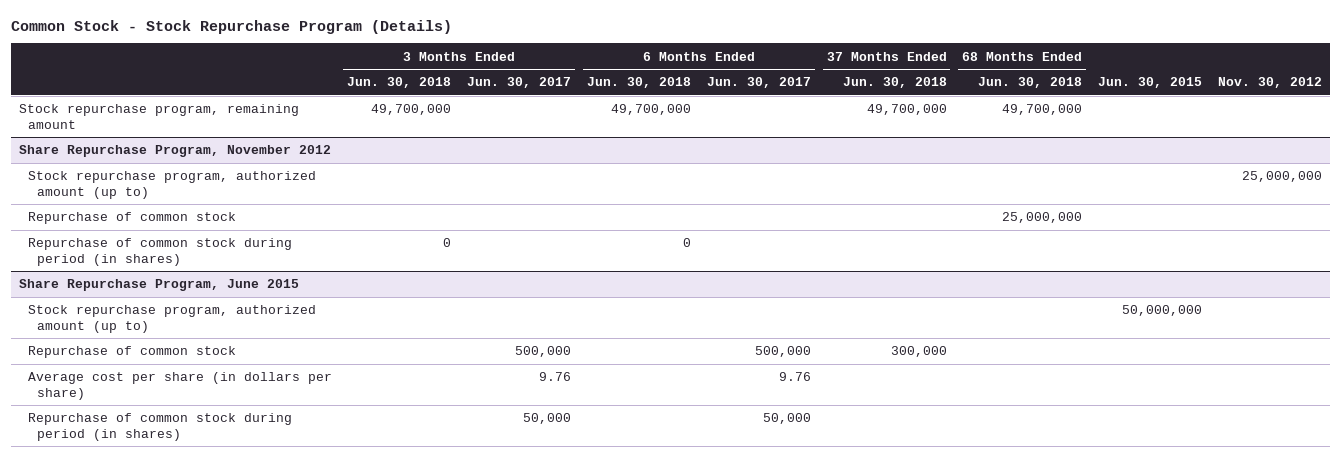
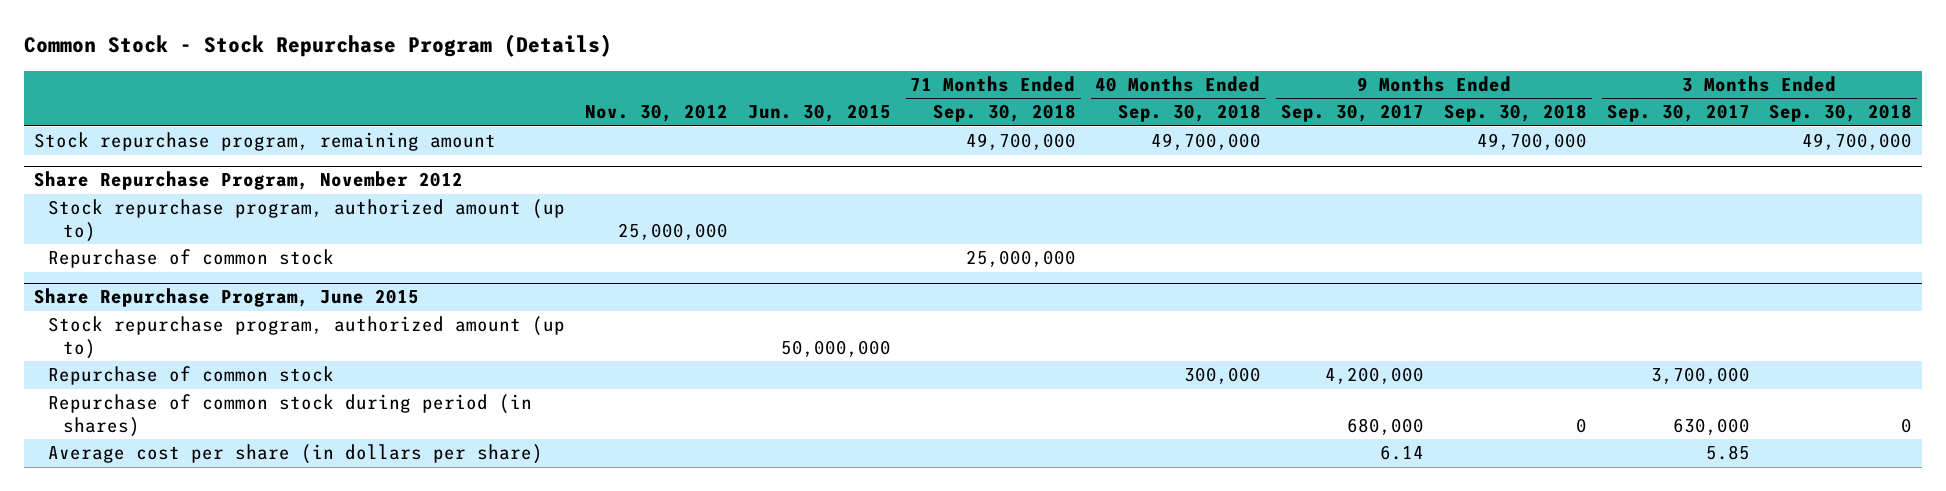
- | 3 Months Ended Jun. 30, 2018 | 3 Months Ended Jun. 30, 2017 | 6 Months Ended Jun. 30, 2018 | 6 Months Ended Jun. 30, 2017 | 37 Months Ended Jun. 30, 2018 | 68 Months Ended Jun. 30, 2018 | Jun. 30, 2015 | Nov. 30, 2012
+ | Nov. 30, 2012 | Jun. 30, 2015 | 71 Months Ended Sep. 30, 2018 | 40 Months Ended Sep. 30, 2018 | 9 Months Ended Sep. 30, 2017 | 9 Months Ended Sep. 30, 2018 | 3 Months Ended Sep. 30, 2017 | 3 Months Ended Sep. 30, 2018
@ Share Repurchase Program, November 2012
- Repurchase of common stock during period (in shares) | 0 | | 0 | | | | |
@ Share Repurchase Program, June 2015
moved down: Average cost per share (in dollars per share) | | | | | 6.14 | | 5.85 |

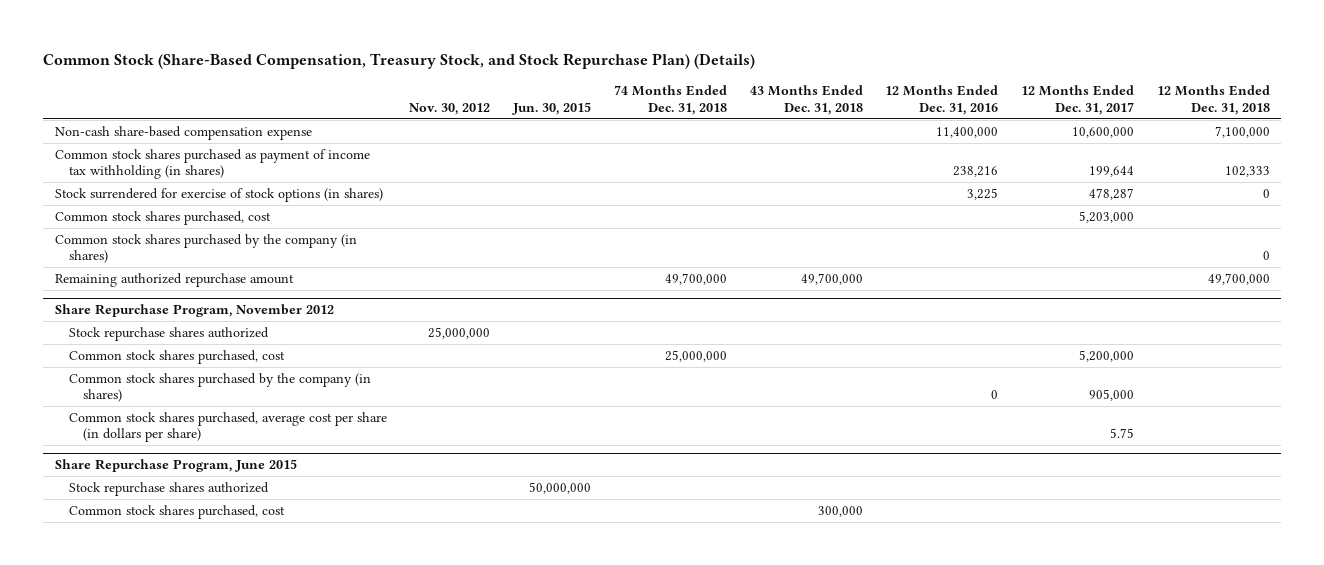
- Common Stock - Stock Repurchase Program (Details)
+ Common Stock (Share-Based Compensation, Treasury Stock, and Stock Repurchase Plan) (Details)
- | Nov. 30, 2012 | Jun. 30, 2015 | 71 Months Ended Sep. 30, 2018 | 40 Months Ended Sep. 30, 2018 | 9 Months Ended Sep. 30, 2017 | 9 Months Ended Sep. 30, 2018 | 3 Months Ended Sep. 30, 2017 | 3 Months Ended Sep. 30, 2018
+ | Nov. 30, 2012 | Jun. 30, 2015 | 74 Months Ended Dec. 31, 2018 | 43 Months Ended Dec. 31, 2018 | 12 Months Ended Dec. 31, 2016 | 12 Months Ended Dec. 31, 2017 | 12 Months Ended Dec. 31, 2018
- Stock repurchase program, remaining amount | | | 49,700,000 | 49,700,000 | | 49,700,000 | | 49,700,000
+ Non-cash share-based compensation expense | | | | | 11,400,000 | 10,600,000 | 7,100,000
+ Common stock shares purchased as payment of income tax withholding (in shares) | | | | | 238,216 | 199,644 | 102,333
+ Stock surrendered for exercise of stock options (in shares) | | | | | 3,225 | 478,287 | 0
+ Common stock shares purchased, cost | | | | | | 5,203,000 |
+ Common stock shares purchased by the company (in shares) | | | | | | | 0
+ Remaining authorized repurchase amount | | | 49,700,000 | 49,700,000 | | | 49,700,000
@ Share Repurchase Program, November 2012
- Stock repurchase program, authorized amount (up to) | 25,000,000 | | | | | | |
- Repurchase of common stock | | | 25,000,000 | | | | |
+ Stock repurchase shares authorized | 25,000,000 | | | | | |
+ Common stock shares purchased, cost | | | 25,000,000 | | | 5,200,000 |
+ Common stock shares purchased by the company (in shares) | | | | | 0 | 905,000 |
+ Common stock shares purchased, average cost per share (in dollars per share) | | | | | | 5.75 |
@ Share Repurchase Program, June 2015
- Stock repurchase program, authorized amount (up to) | | 50,000,000 | | | | | |
- Repurchase of common stock | | | | 300,000 | 4,200,000 | | 3,700,000 |
- Repurchase of common stock during period (in shares) | | | | | 680,000 | 0 | 630,000 | 0
- Average cost per share (in dollars per share) | | | | | 6.14 | | 5.85 |
+ Stock repurchase shares authorized | | 50,000,000 | | | | |
+ Common stock shares purchased, cost | | | | 300,000 | | |

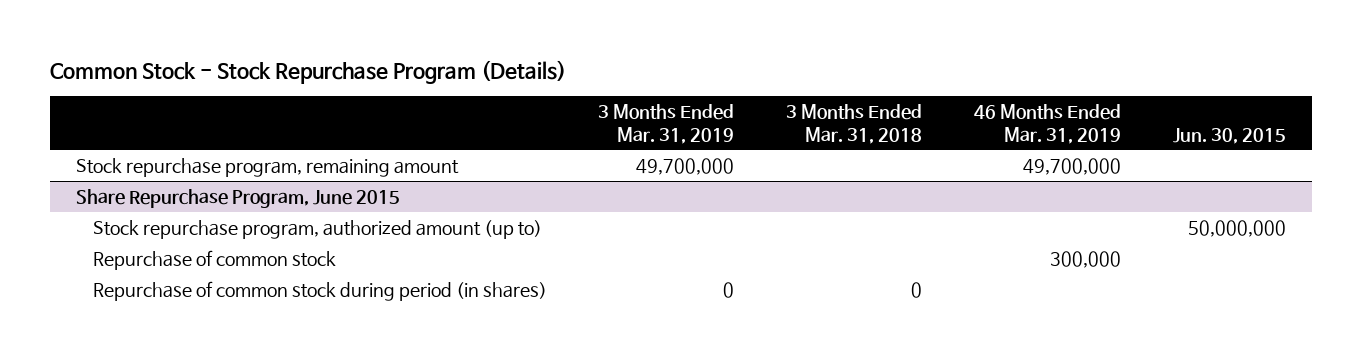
- Common Stock (Share-Based Compensation, Treasury Stock, and Stock Repurchase Plan) (Details)
+ Common Stock - Stock Repurchase Program (Details)
- | Nov. 30, 2012 | Jun. 30, 2015 | 74 Months Ended Dec. 31, 2018 | 43 Months Ended Dec. 31, 2018 | 12 Months Ended Dec. 31, 2016 | 12 Months Ended Dec. 31, 2017 | 12 Months Ended Dec. 31, 2018
+ | 3 Months Ended Mar. 31, 2019 | 3 Months Ended Mar. 31, 2018 | 46 Months Ended Mar. 31, 2019 | Jun. 30, 2015
- Non-cash share-based compensation expense | | | | | 11,400,000 | 10,600,000 | 7,100,000
- Common stock shares purchased as payment of income tax withholding (in shares) | | | | | 238,216 | 199,644 | 102,333
- Stock surrendered for exercise of stock options (in shares) | | | | | 3,225 | 478,287 | 0
- Common stock shares purchased, cost | | | | | | 5,203,000 |
- Common stock shares purchased by the company (in shares) | | | | | | | 0
- Remaining authorized repurchase amount | | | 49,700,000 | 49,700,000 | | | 49,700,000
- Share Repurchase Program, November 2012
- Stock repurchase shares authorized | 25,000,000 | | | | | |
- Common stock shares purchased, cost | | | 25,000,000 | | | 5,200,000 |
- Common stock shares purchased by the company (in shares) | | | | | 0 | 905,000 |
- Common stock shares purchased, average cost per share (in dollars per share) | | | | | | 5.75 |
+ Stock repurchase program, remaining amount | 49,700,000 | | 49,700,000 |
@ Share Repurchase Program, June 2015
- Stock repurchase shares authorized | | 50,000,000 | | | | |
- Common stock shares purchased, cost | | | | 300,000 | | |
+ Stock repurchase program, authorized amount (up to) | | | | 50,000,000
+ Repurchase of common stock | | | 300,000 |
+ Repurchase of common stock during period (in shares) | 0 | 0 | |

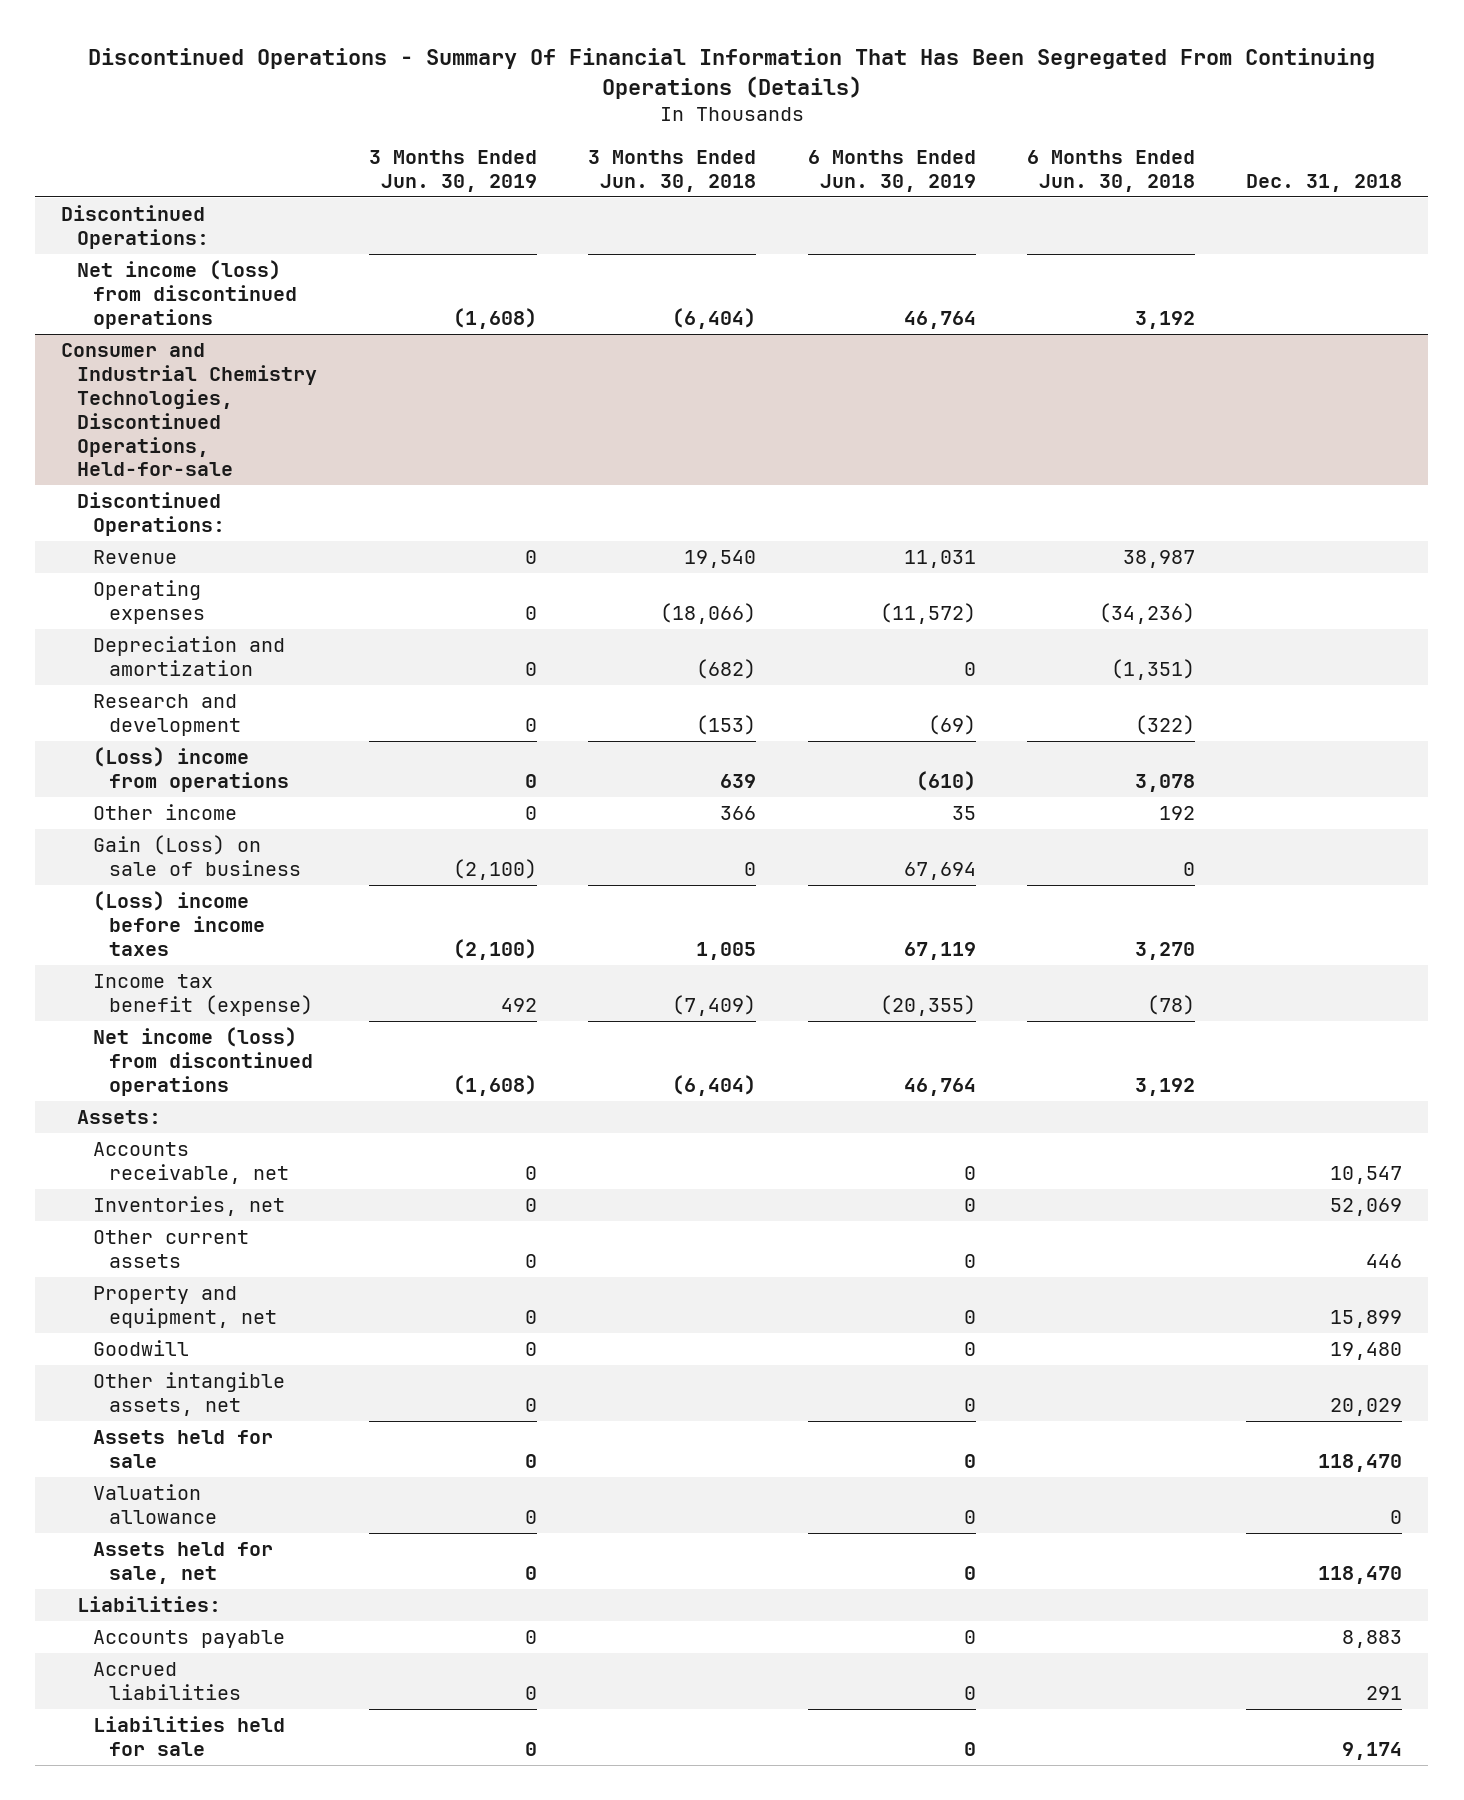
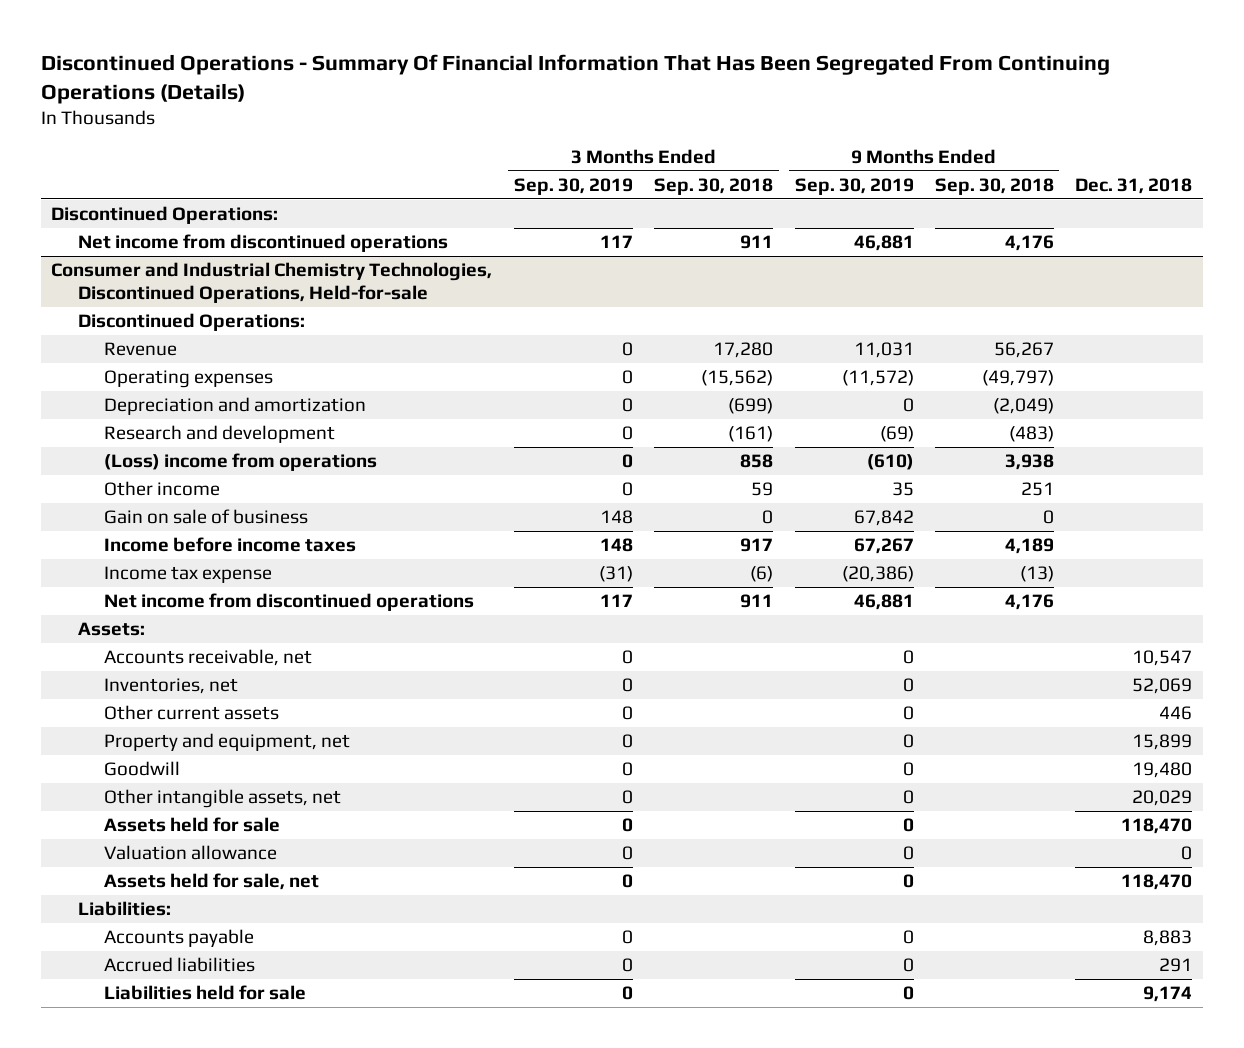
- | 3 Months Ended Jun. 30, 2019 | 3 Months Ended Jun. 30, 2018 | 6 Months Ended Jun. 30, 2019 | 6 Months Ended Jun. 30, 2018 | Dec. 31, 2018
+ | 3 Months Ended Sep. 30, 2019 | 3 Months Ended Sep. 30, 2018 | 9 Months Ended Sep. 30, 2019 | 9 Months Ended Sep. 30, 2018 | Dec. 31, 2018
- Net income (loss) from discontinued operations | (1,608) | (6,404) | 46,764 | 3,192 |
+ Net income from discontinued operations | 117 | 911 | 46,881 | 4,176 |
@ Consumer and Industrial Chemistry Technologies, Discontinued Operations, Held-for-sale
- Gain (Loss) on sale of business | (2,100) | 0 | 67,694 | 0 |
- (Loss) income before income taxes | (2,100) | 1,005 | 67,119 | 3,270 |
- Income tax benefit (expense) | 492 | (7,409) | (20,355) | (78) |
- Net income (loss) from discontinued operations | (1,608) | (6,404) | 46,764 | 3,192 |
+ Gain on sale of business | 148 | 0 | 67,842 | 0 |
+ Income before income taxes | 148 | 917 | 67,267 | 4,189 |
+ Income tax expense | (31) | (6) | (20,386) | (13) |
+ Net income from discontinued operations | 117 | 911 | 46,881 | 4,176 |

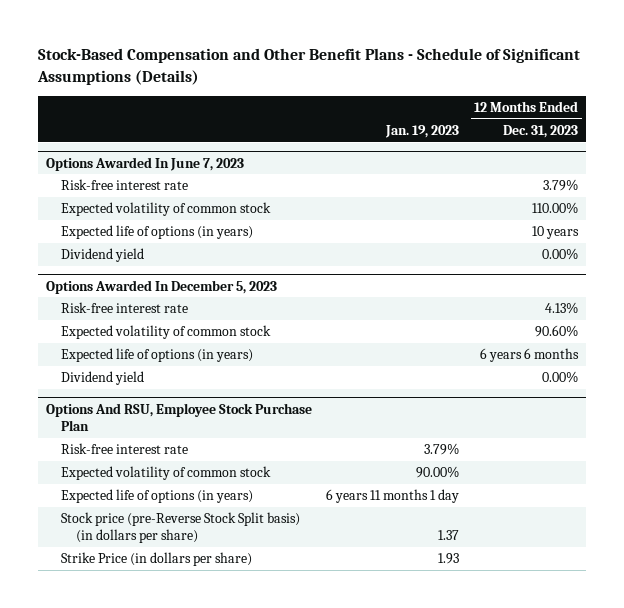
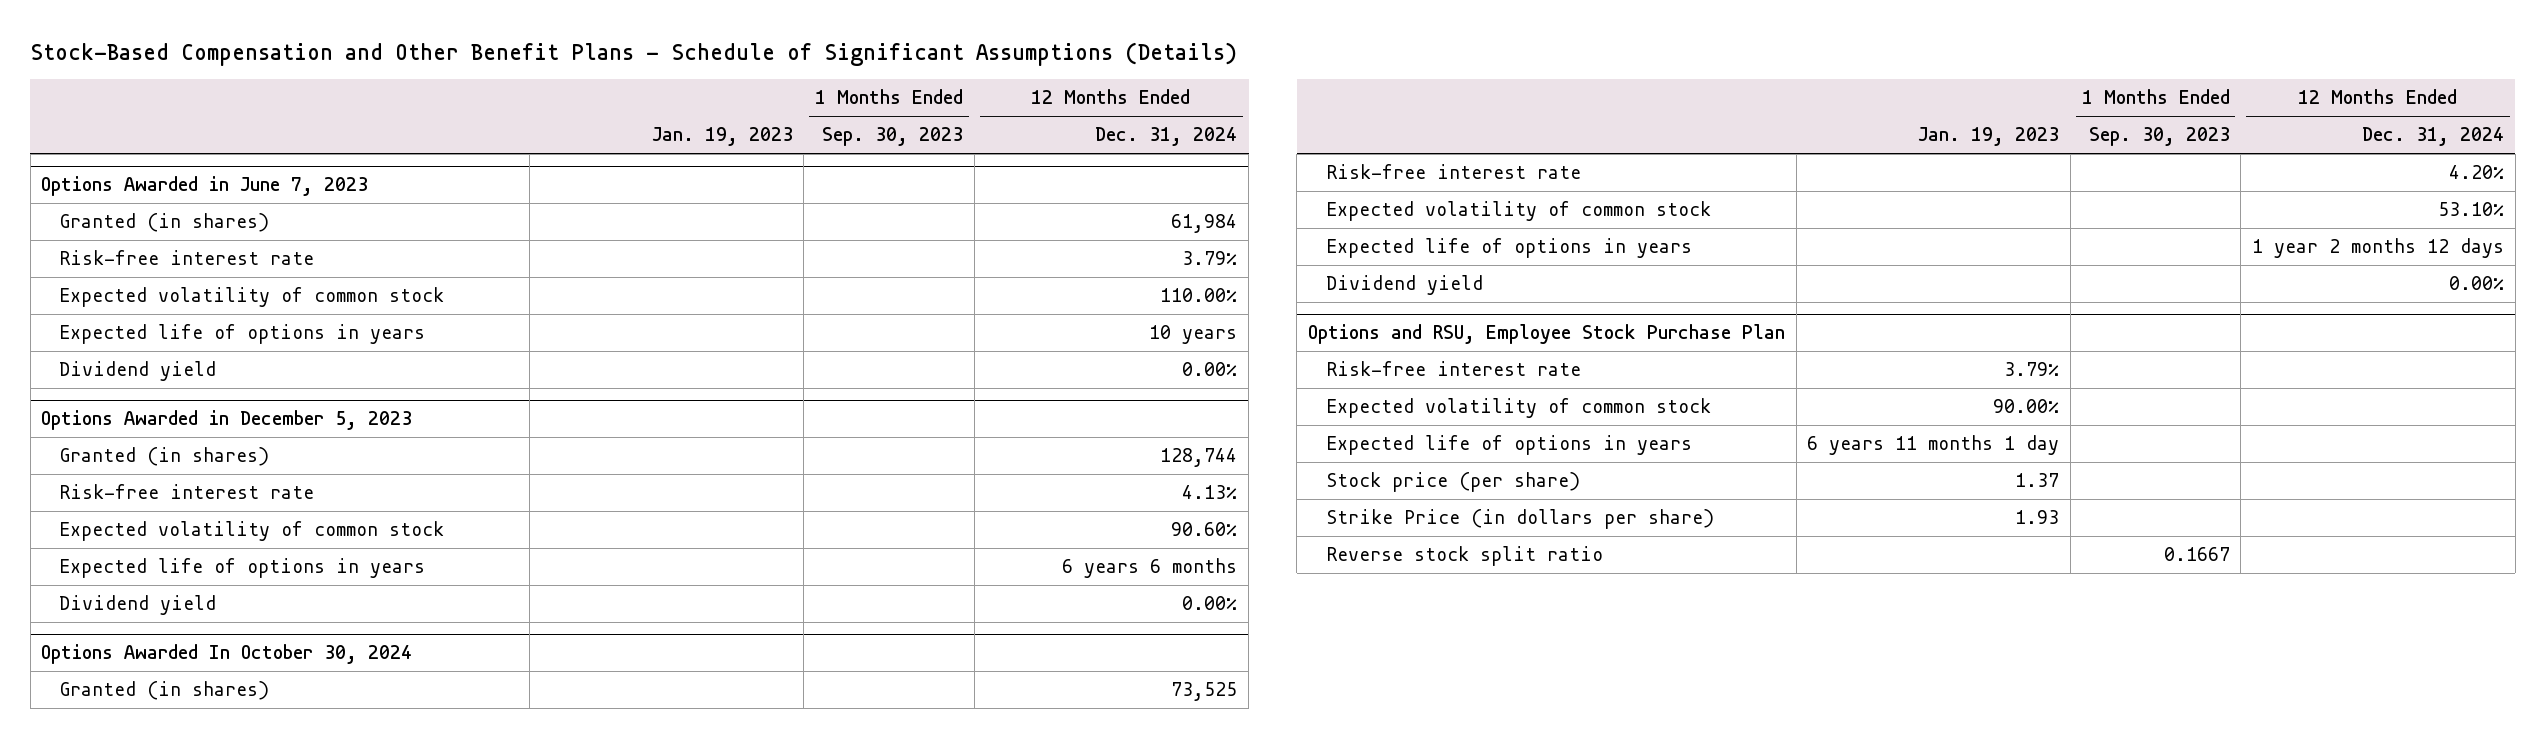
- | Jan. 19, 2023 | 12 Months Ended Dec. 31, 2023
+ | Jan. 19, 2023 | 1 Months Ended Sep. 30, 2023 | 12 Months Ended Dec. 31, 2024
- Options Awarded In June 7, 2023
+ Options Awarded in June 7, 2023
+ Granted (in shares) | | | 61,984
- Expected life of options (in years) | | 10 years
+ Expected life of options in years | | | 10 years
- Options Awarded In December 5, 2023
+ Options Awarded in December 5, 2023
+ Granted (in shares) | | | 128,744
- Expected life of options (in years) | | 6 years 6 months
+ Expected life of options in years | | | 6 years 6 months
- Options And RSU, Employee Stock Purchase Plan
+ Options Awarded In October 30, 2024
+ Granted (in shares) | | | 73,525
+ Risk-free interest rate | | | 4.20%
+ Expected volatility of common stock | | | 53.10%
+ Expected life of options in years | | | 1 year 2 months 12 days
+ Dividend yield | | | 0.00%
+ Options and RSU, Employee Stock Purchase Plan
- Expected life of options (in years) | 6 years 11 months 1 day |
- Stock price (pre-Reverse Stock Split basis) (in dollars per share) | 1.37 |
+ Expected life of options in years | 6 years 11 months 1 day | |
+ Stock price (per share) | 1.37 | |
+ Reverse stock split ratio | | 0.1667 |

